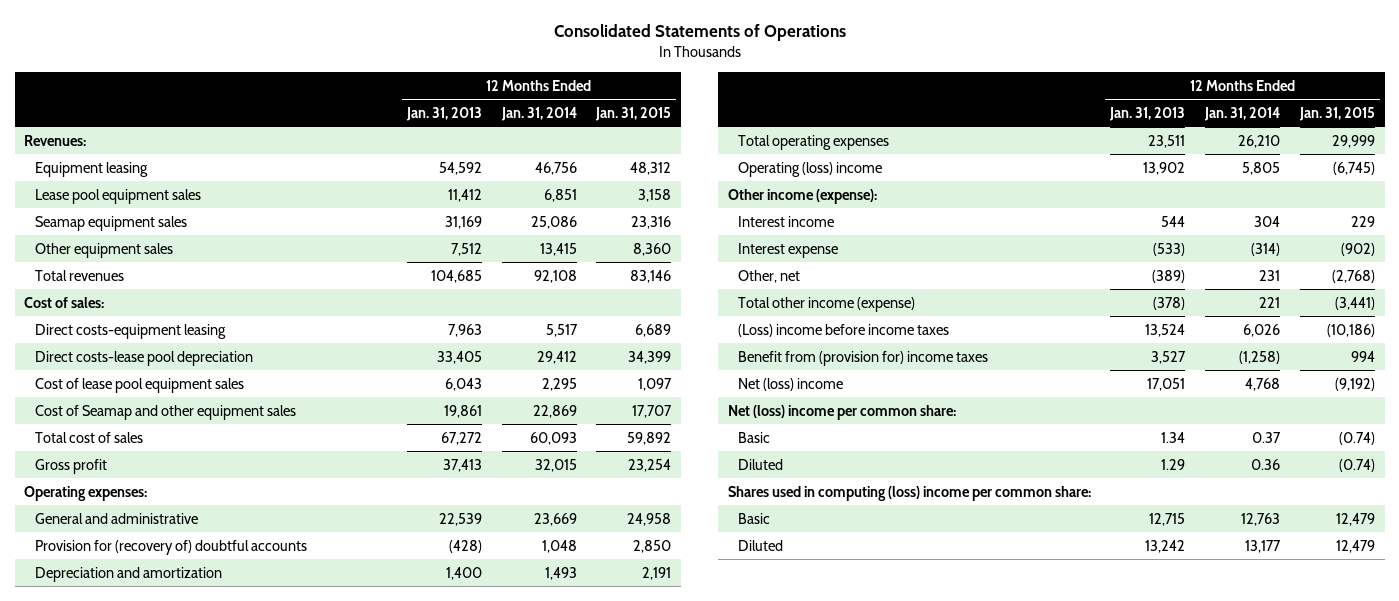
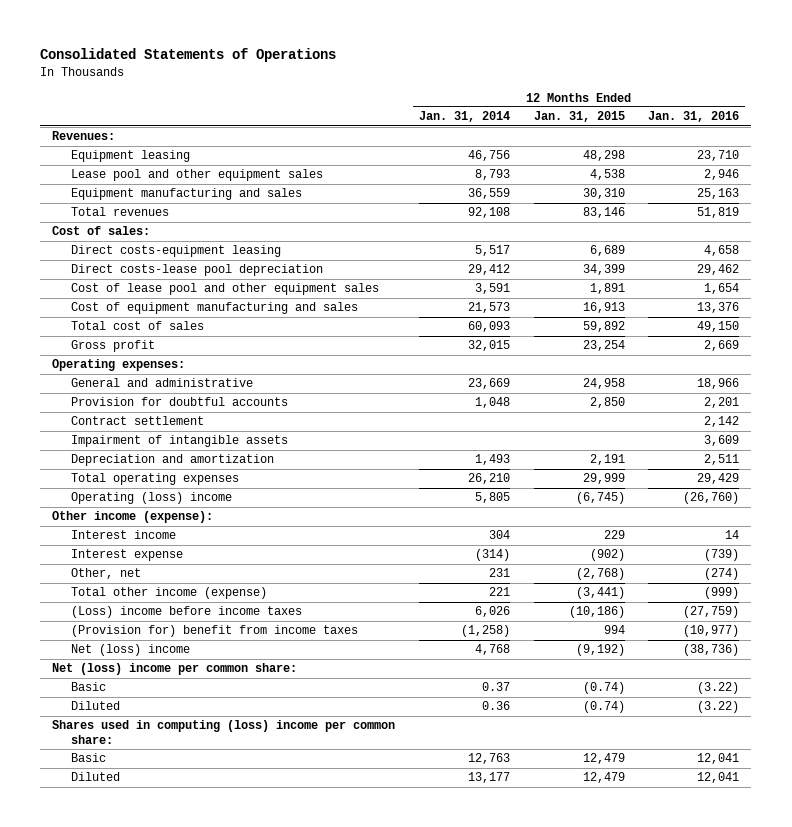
- | 12 Months Ended Jan. 31, 2013 | 12 Months Ended Jan. 31, 2014 | 12 Months Ended Jan. 31, 2015
+ | 12 Months Ended Jan. 31, 2014 | 12 Months Ended Jan. 31, 2015 | 12 Months Ended Jan. 31, 2016
- Equipment leasing | 54,592 | 46,756 | 48,312
- Lease pool equipment sales | 11,412 | 6,851 | 3,158
- Seamap equipment sales | 31,169 | 25,086 | 23,316
- Other equipment sales | 7,512 | 13,415 | 8,360
+ Equipment leasing | 46,756 | 48,298 | 23,710
+ Lease pool and other equipment sales | 8,793 | 4,538 | 2,946
+ Equipment manufacturing and sales | 36,559 | 30,310 | 25,163
- Cost of lease pool equipment sales | 6,043 | 2,295 | 1,097
- Cost of Seamap and other equipment sales | 19,861 | 22,869 | 17,707
+ Cost of lease pool and other equipment sales | 3,591 | 1,891 | 1,654
+ Cost of equipment manufacturing and sales | 21,573 | 16,913 | 13,376
- Provision for (recovery of) doubtful accounts | (428) | 1,048 | 2,850
+ Provision for doubtful accounts | 1,048 | 2,850 | 2,201
+ Contract settlement | | | 2,142
+ Impairment of intangible assets | | | 3,609
- Benefit from (provision for) income taxes | 3,527 | (1,258) | 994
+ (Provision for) benefit from income taxes | (1,258) | 994 | (10,977)

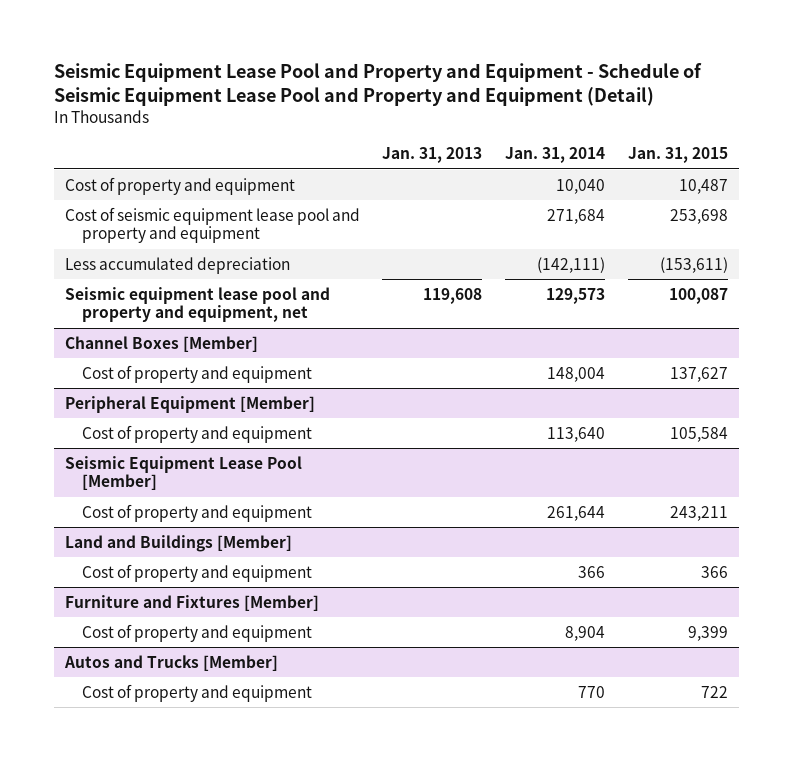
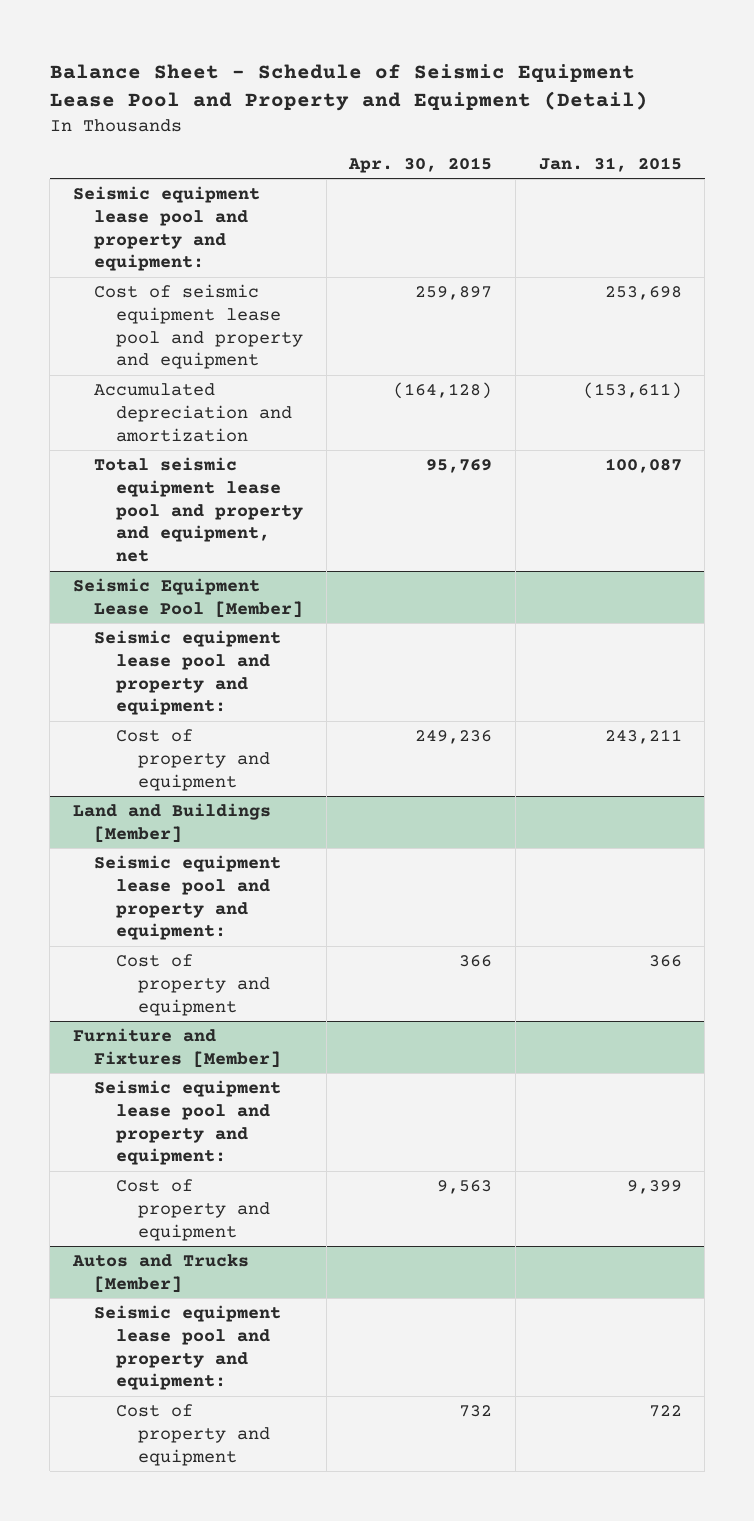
- Seismic Equipment Lease Pool and Property and Equipment - Schedule of Seismic Equipment Lease Pool and Property and Equipment (Detail)
+ Balance Sheet - Schedule of Seismic Equipment Lease Pool and Property and Equipment (Detail)
- | Jan. 31, 2013 | Jan. 31, 2014 | Jan. 31, 2015
+ | Apr. 30, 2015 | Jan. 31, 2015
- Cost of property and equipment | | 10,040 | 10,487
+ Seismic equipment lease pool and property and equipment:
- Less accumulated depreciation | | (142,111) | (153,611)
- Seismic equipment lease pool and property and equipment, net | 119,608 | 129,573 | 100,087
- Channel Boxes [Member]
- Cost of property and equipment | | 148,004 | 137,627
- Peripheral Equipment [Member]
- Cost of property and equipment | | 113,640 | 105,584
+ Accumulated depreciation and amortization | (164,128) | (153,611)
+ Total seismic equipment lease pool and property and equipment, net | 95,769 | 100,087
@ Seismic Equipment Lease Pool [Member]
+ Seismic equipment lease pool and property and equipment:
@ Land and Buildings [Member]
+ Seismic equipment lease pool and property and equipment:
@ Furniture and Fixtures [Member]
+ Seismic equipment lease pool and property and equipment:
@ Autos and Trucks [Member]
+ Seismic equipment lease pool and property and equipment:

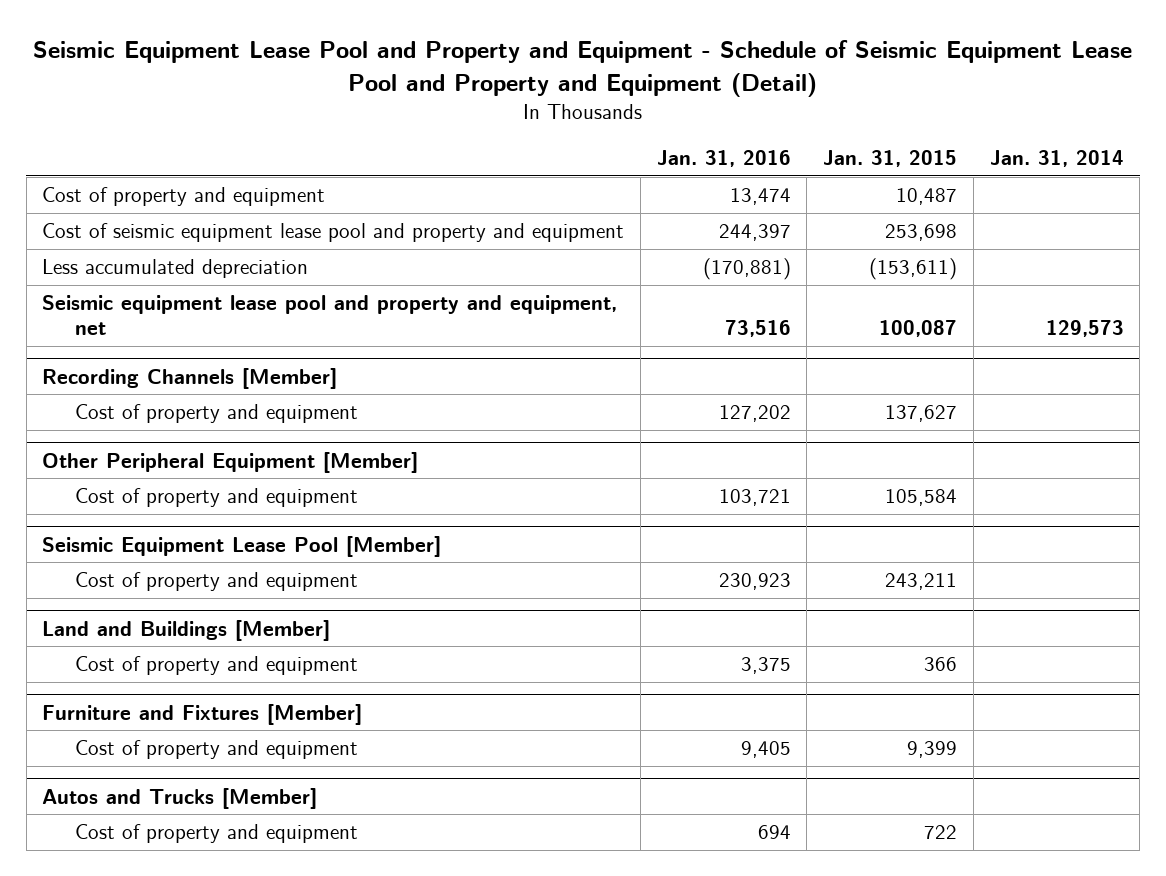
- Balance Sheet - Schedule of Seismic Equipment Lease Pool and Property and Equipment (Detail)
+ Seismic Equipment Lease Pool and Property and Equipment - Schedule of Seismic Equipment Lease Pool and Property and Equipment (Detail)
- | Apr. 30, 2015 | Jan. 31, 2015
+ | Jan. 31, 2016 | Jan. 31, 2015 | Jan. 31, 2014
- Seismic equipment lease pool and property and equipment:
+ Cost of property and equipment | 13,474 | 10,487 |
- Accumulated depreciation and amortization | (164,128) | (153,611)
- Total seismic equipment lease pool and property and equipment, net | 95,769 | 100,087
+ Less accumulated depreciation | (170,881) | (153,611) |
+ Seismic equipment lease pool and property and equipment, net | 73,516 | 100,087 | 129,573
+ Recording Channels [Member]
+ Cost of property and equipment | 127,202 | 137,627 |
+ Other Peripheral Equipment [Member]
+ Cost of property and equipment | 103,721 | 105,584 |
@ Seismic Equipment Lease Pool [Member]
- Seismic equipment lease pool and property and equipment:
@ Land and Buildings [Member]
- Seismic equipment lease pool and property and equipment:
@ Furniture and Fixtures [Member]
- Seismic equipment lease pool and property and equipment:
@ Autos and Trucks [Member]
- Seismic equipment lease pool and property and equipment:

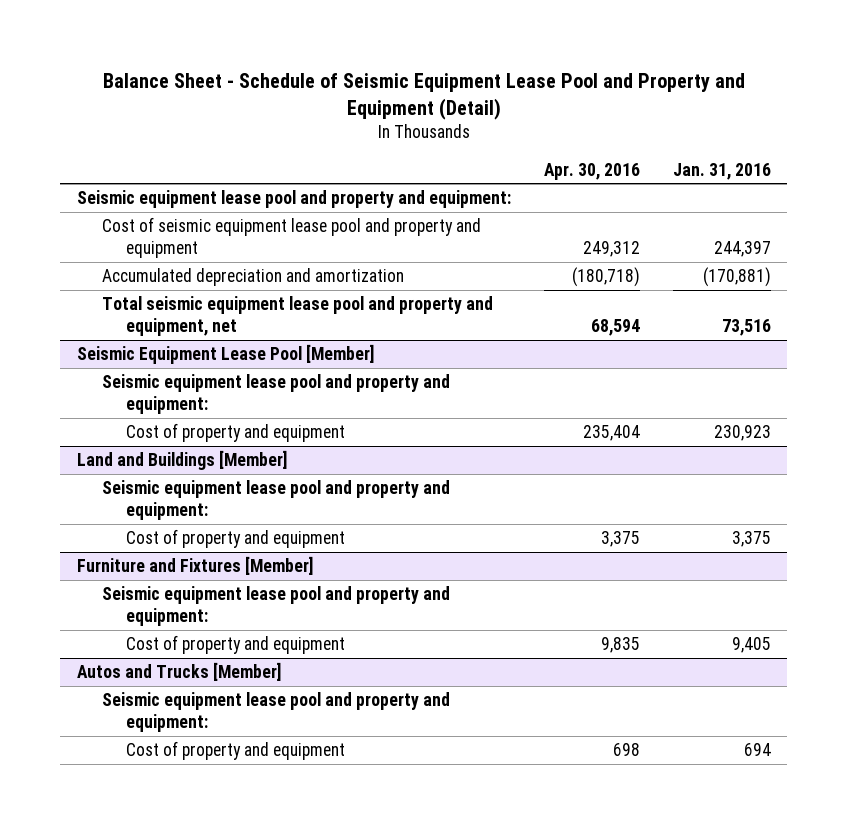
- Seismic Equipment Lease Pool and Property and Equipment - Schedule of Seismic Equipment Lease Pool and Property and Equipment (Detail)
+ Balance Sheet - Schedule of Seismic Equipment Lease Pool and Property and Equipment (Detail)
- | Jan. 31, 2016 | Jan. 31, 2015 | Jan. 31, 2014
+ | Apr. 30, 2016 | Jan. 31, 2016
- Cost of property and equipment | 13,474 | 10,487 |
+ Seismic equipment lease pool and property and equipment:
- Less accumulated depreciation | (170,881) | (153,611) |
- Seismic equipment lease pool and property and equipment, net | 73,516 | 100,087 | 129,573
- Recording Channels [Member]
- Cost of property and equipment | 127,202 | 137,627 |
- Other Peripheral Equipment [Member]
- Cost of property and equipment | 103,721 | 105,584 |
+ Accumulated depreciation and amortization | (180,718) | (170,881)
+ Total seismic equipment lease pool and property and equipment, net | 68,594 | 73,516
@ Seismic Equipment Lease Pool [Member]
+ Seismic equipment lease pool and property and equipment:
@ Land and Buildings [Member]
+ Seismic equipment lease pool and property and equipment:
@ Furniture and Fixtures [Member]
+ Seismic equipment lease pool and property and equipment:
@ Autos and Trucks [Member]
+ Seismic equipment lease pool and property and equipment:

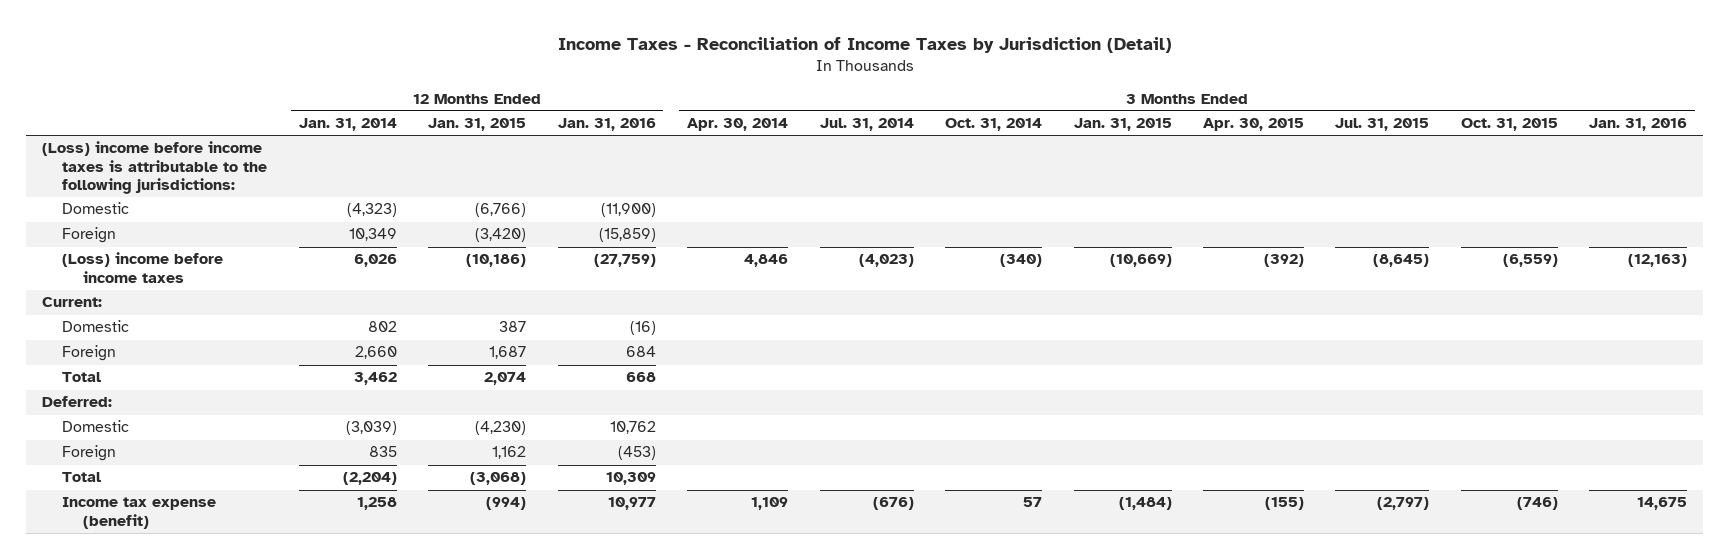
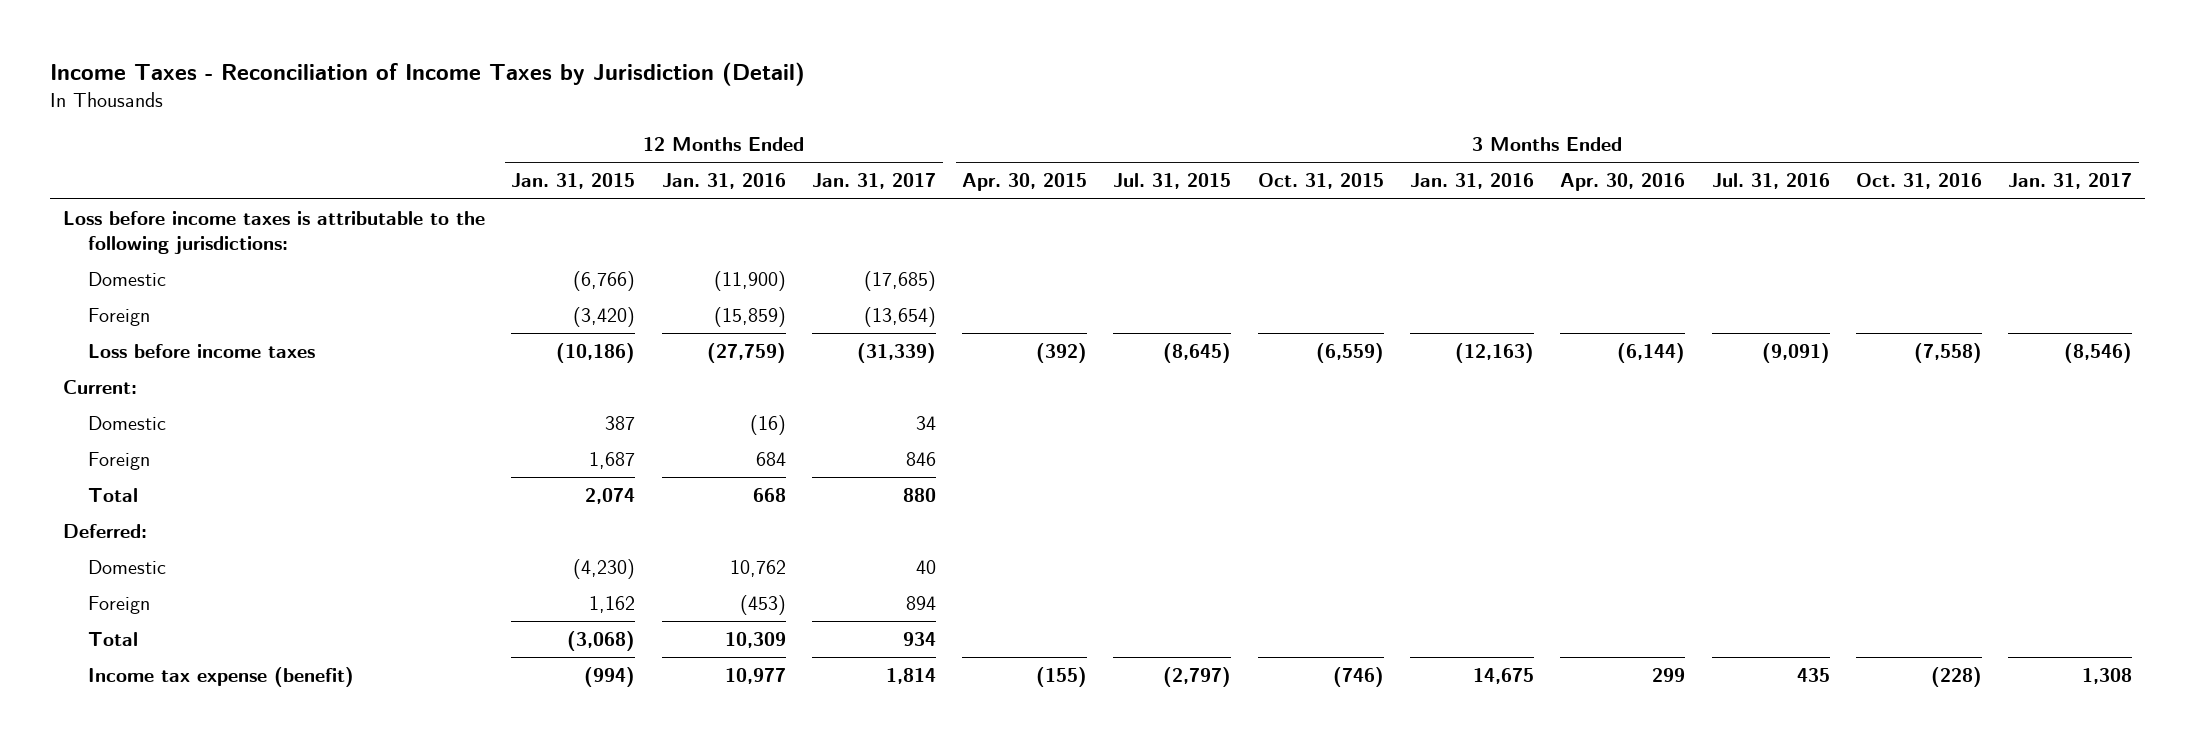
- | 12 Months Ended Jan. 31, 2014 | 12 Months Ended Jan. 31, 2015 | 12 Months Ended Jan. 31, 2016 | 3 Months Ended Apr. 30, 2014 | 3 Months Ended Jul. 31, 2014 | 3 Months Ended Oct. 31, 2014 | 3 Months Ended Jan. 31, 2015 | 3 Months Ended Apr. 30, 2015 | 3 Months Ended Jul. 31, 2015 | 3 Months Ended Oct. 31, 2015 | 3 Months Ended Jan. 31, 2016
+ | 12 Months Ended Jan. 31, 2015 | 12 Months Ended Jan. 31, 2016 | 12 Months Ended Jan. 31, 2017 | 3 Months Ended Apr. 30, 2015 | 3 Months Ended Jul. 31, 2015 | 3 Months Ended Oct. 31, 2015 | 3 Months Ended Jan. 31, 2016 | 3 Months Ended Apr. 30, 2016 | 3 Months Ended Jul. 31, 2016 | 3 Months Ended Oct. 31, 2016 | 3 Months Ended Jan. 31, 2017
- (Loss) income before income taxes is attributable to the following jurisdictions:
+ Loss before income taxes is attributable to the following jurisdictions:
- (Loss) income before income taxes | 6,026 | (10,186) | (27,759) | 4,846 | (4,023) | (340) | (10,669) | (392) | (8,645) | (6,559) | (12,163)
+ Loss before income taxes | (10,186) | (27,759) | (31,339) | (392) | (8,645) | (6,559) | (12,163) | (6,144) | (9,091) | (7,558) | (8,546)

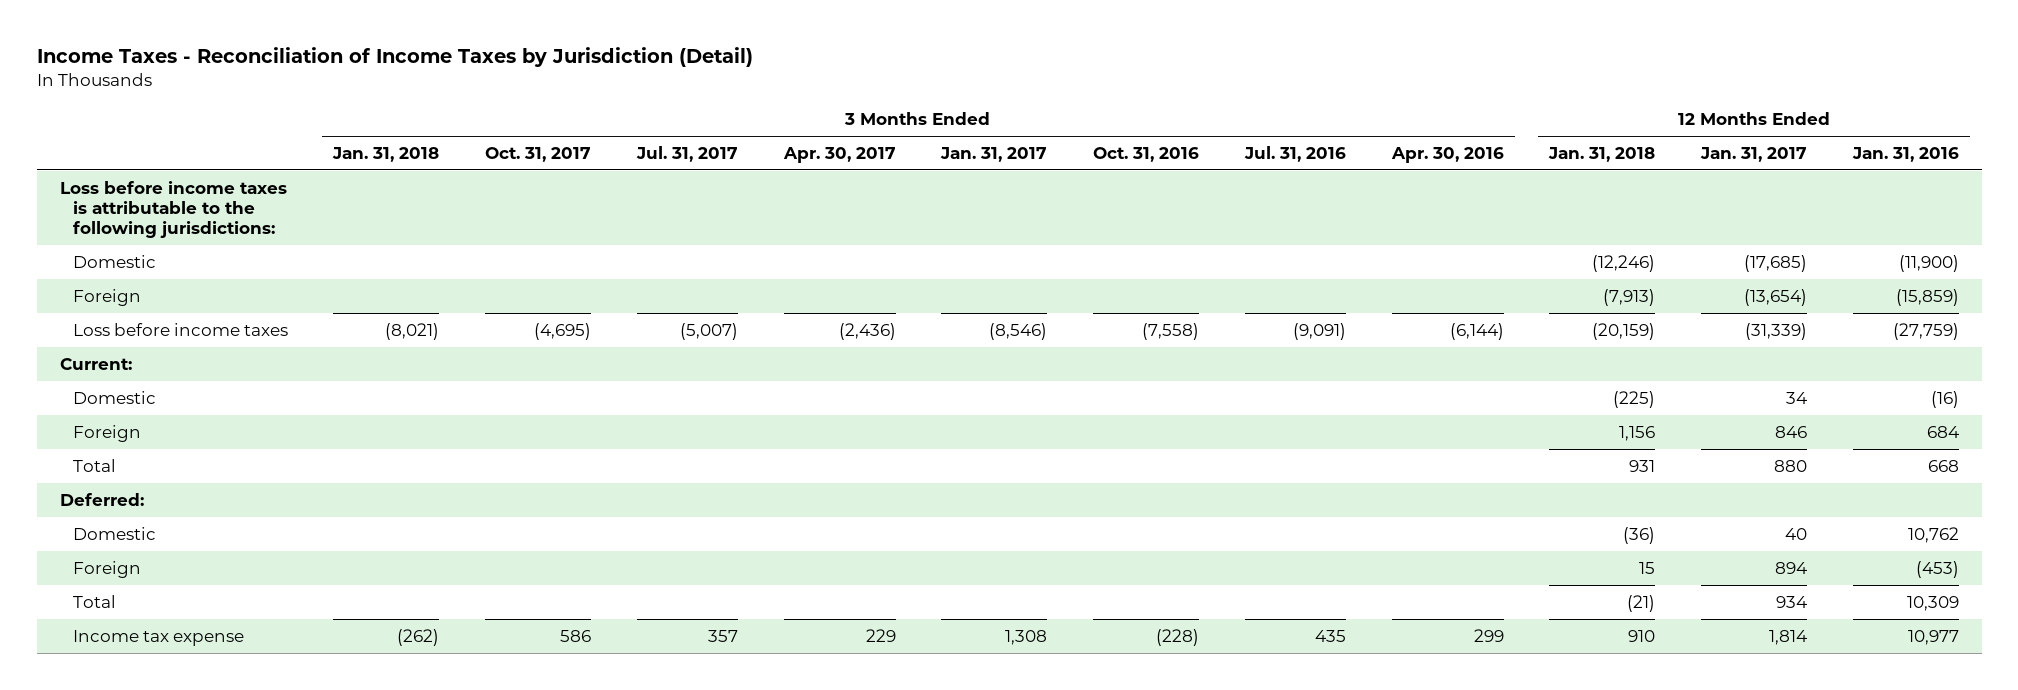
- | 12 Months Ended Jan. 31, 2015 | 12 Months Ended Jan. 31, 2016 | 12 Months Ended Jan. 31, 2017 | 3 Months Ended Apr. 30, 2015 | 3 Months Ended Jul. 31, 2015 | 3 Months Ended Oct. 31, 2015 | 3 Months Ended Jan. 31, 2016 | 3 Months Ended Apr. 30, 2016 | 3 Months Ended Jul. 31, 2016 | 3 Months Ended Oct. 31, 2016 | 3 Months Ended Jan. 31, 2017
+ | 3 Months Ended Jan. 31, 2018 | 3 Months Ended Oct. 31, 2017 | 3 Months Ended Jul. 31, 2017 | 3 Months Ended Apr. 30, 2017 | 3 Months Ended Jan. 31, 2017 | 3 Months Ended Oct. 31, 2016 | 3 Months Ended Jul. 31, 2016 | 3 Months Ended Apr. 30, 2016 | 12 Months Ended Jan. 31, 2018 | 12 Months Ended Jan. 31, 2017 | 12 Months Ended Jan. 31, 2016
- Income tax expense (benefit) | (994) | 10,977 | 1,814 | (155) | (2,797) | (746) | 14,675 | 299 | 435 | (228) | 1,308
+ Income tax expense | (262) | 586 | 357 | 229 | 1,308 | (228) | 435 | 299 | 910 | 1,814 | 10,977

